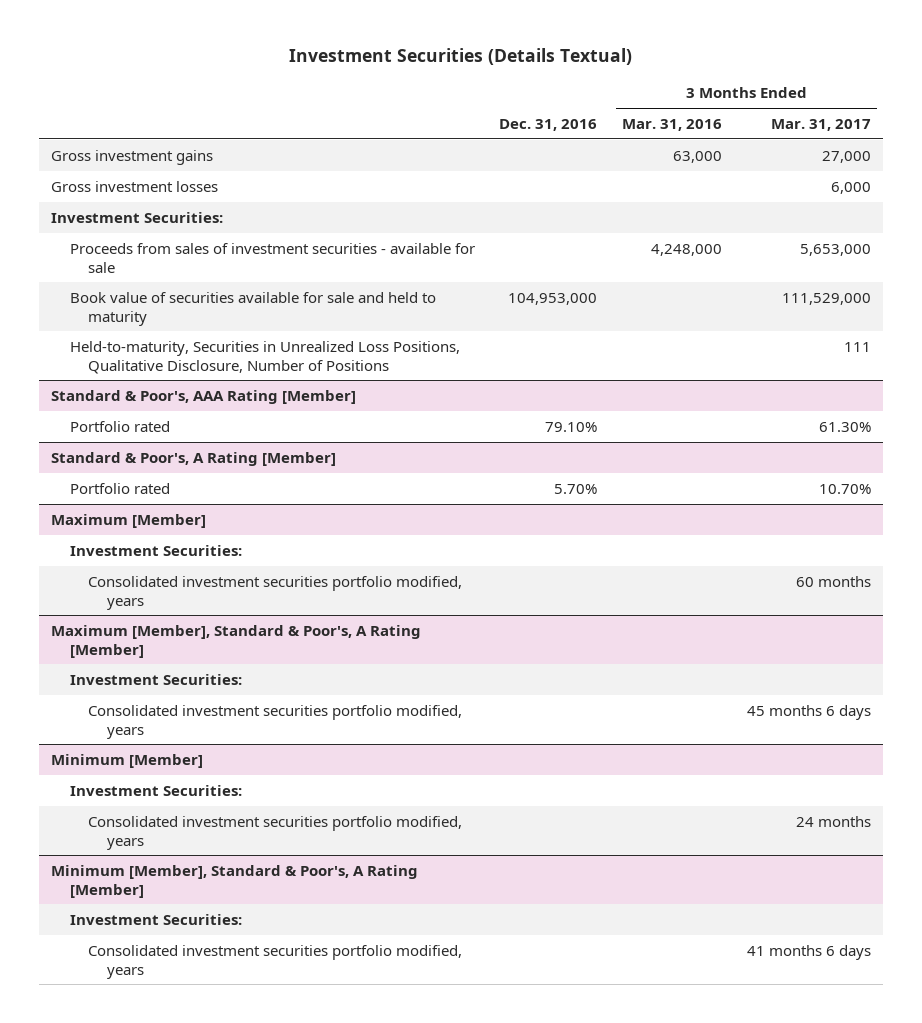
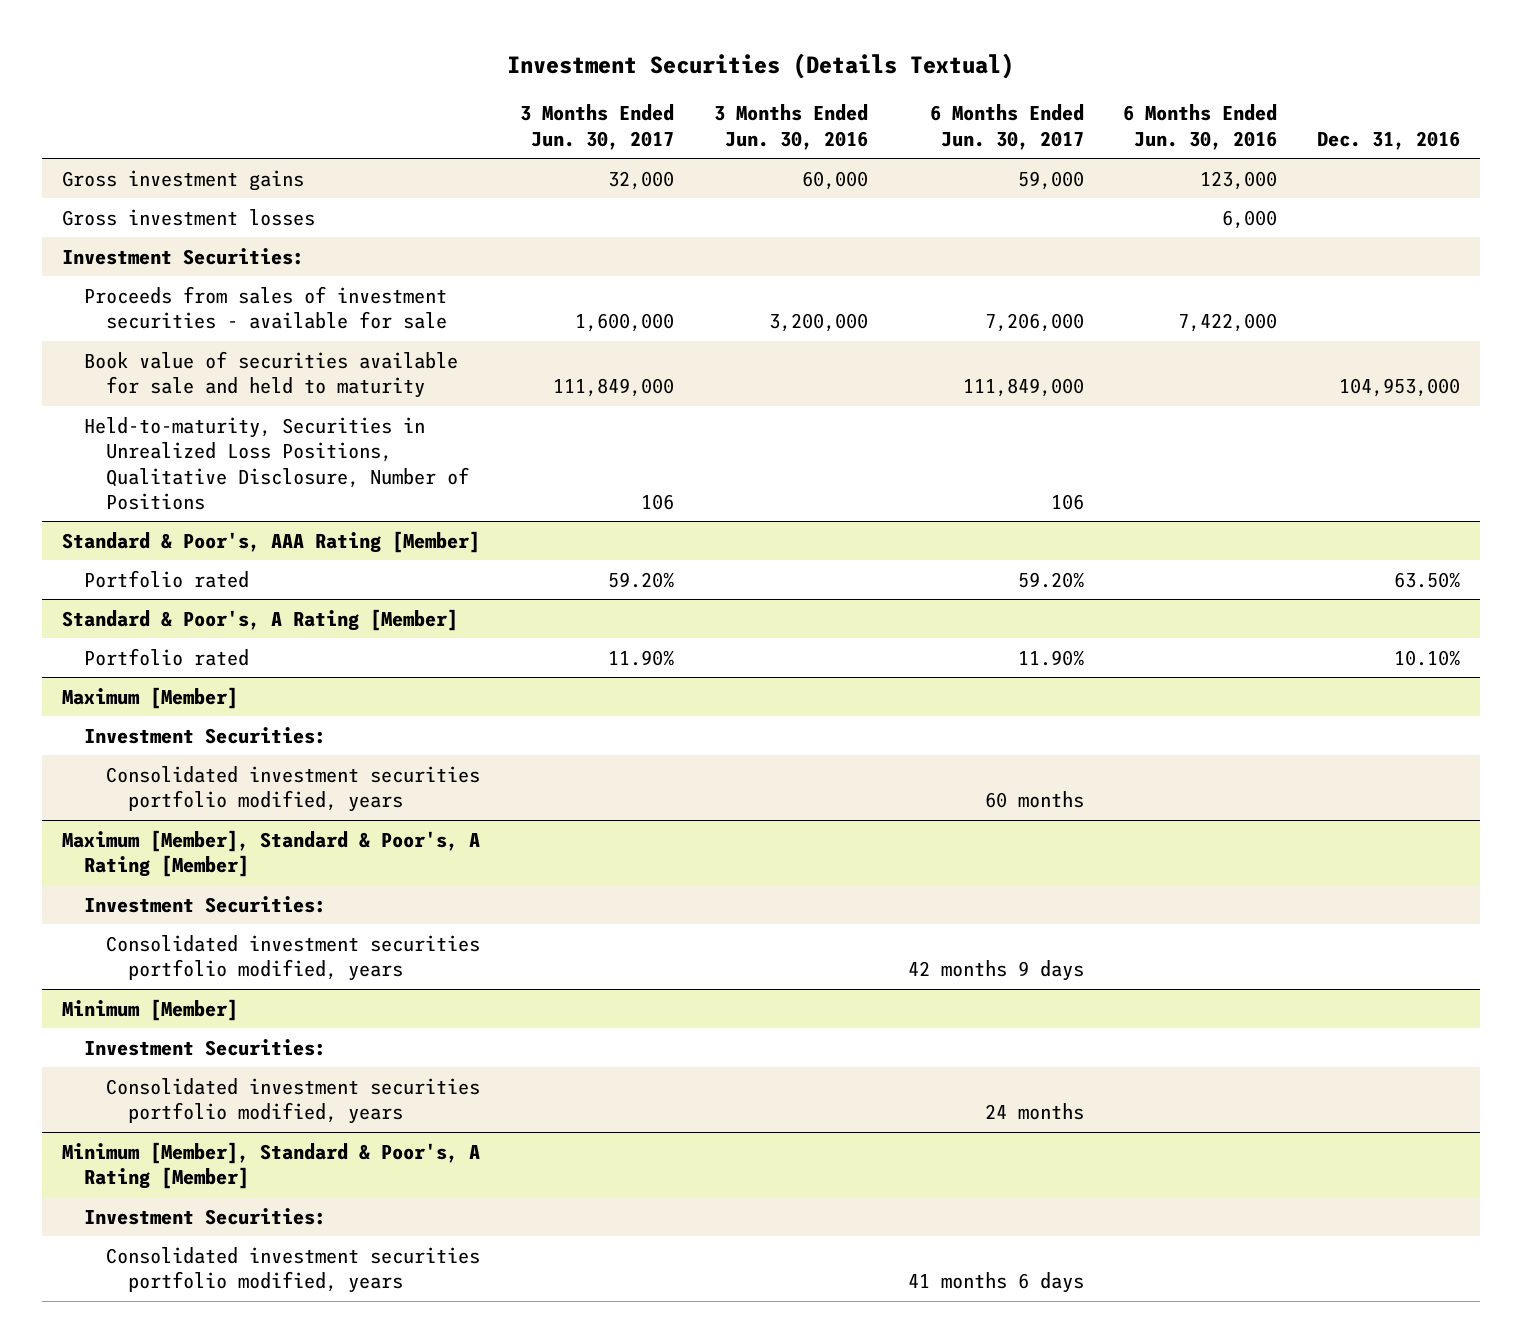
- | Dec. 31, 2016 | 3 Months Ended Mar. 31, 2016 | 3 Months Ended Mar. 31, 2017
+ | 3 Months Ended Jun. 30, 2017 | 3 Months Ended Jun. 30, 2016 | 6 Months Ended Jun. 30, 2017 | 6 Months Ended Jun. 30, 2016 | Dec. 31, 2016
@ Standard & Poor's, AAA Rating [Member]
- Portfolio rated | 79.10% | | 61.30%
+ Portfolio rated | 59.20% | | 59.20% | | 63.50%
@ Standard & Poor's, A Rating [Member]
- Portfolio rated | 5.70% | | 10.70%
+ Portfolio rated | 11.90% | | 11.90% | | 10.10%

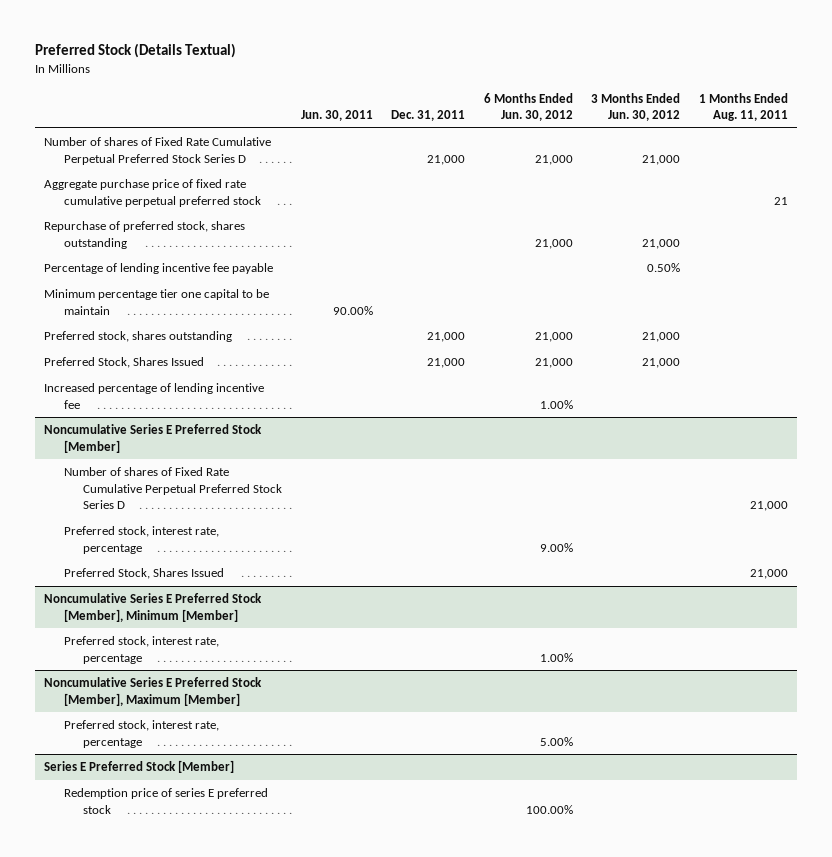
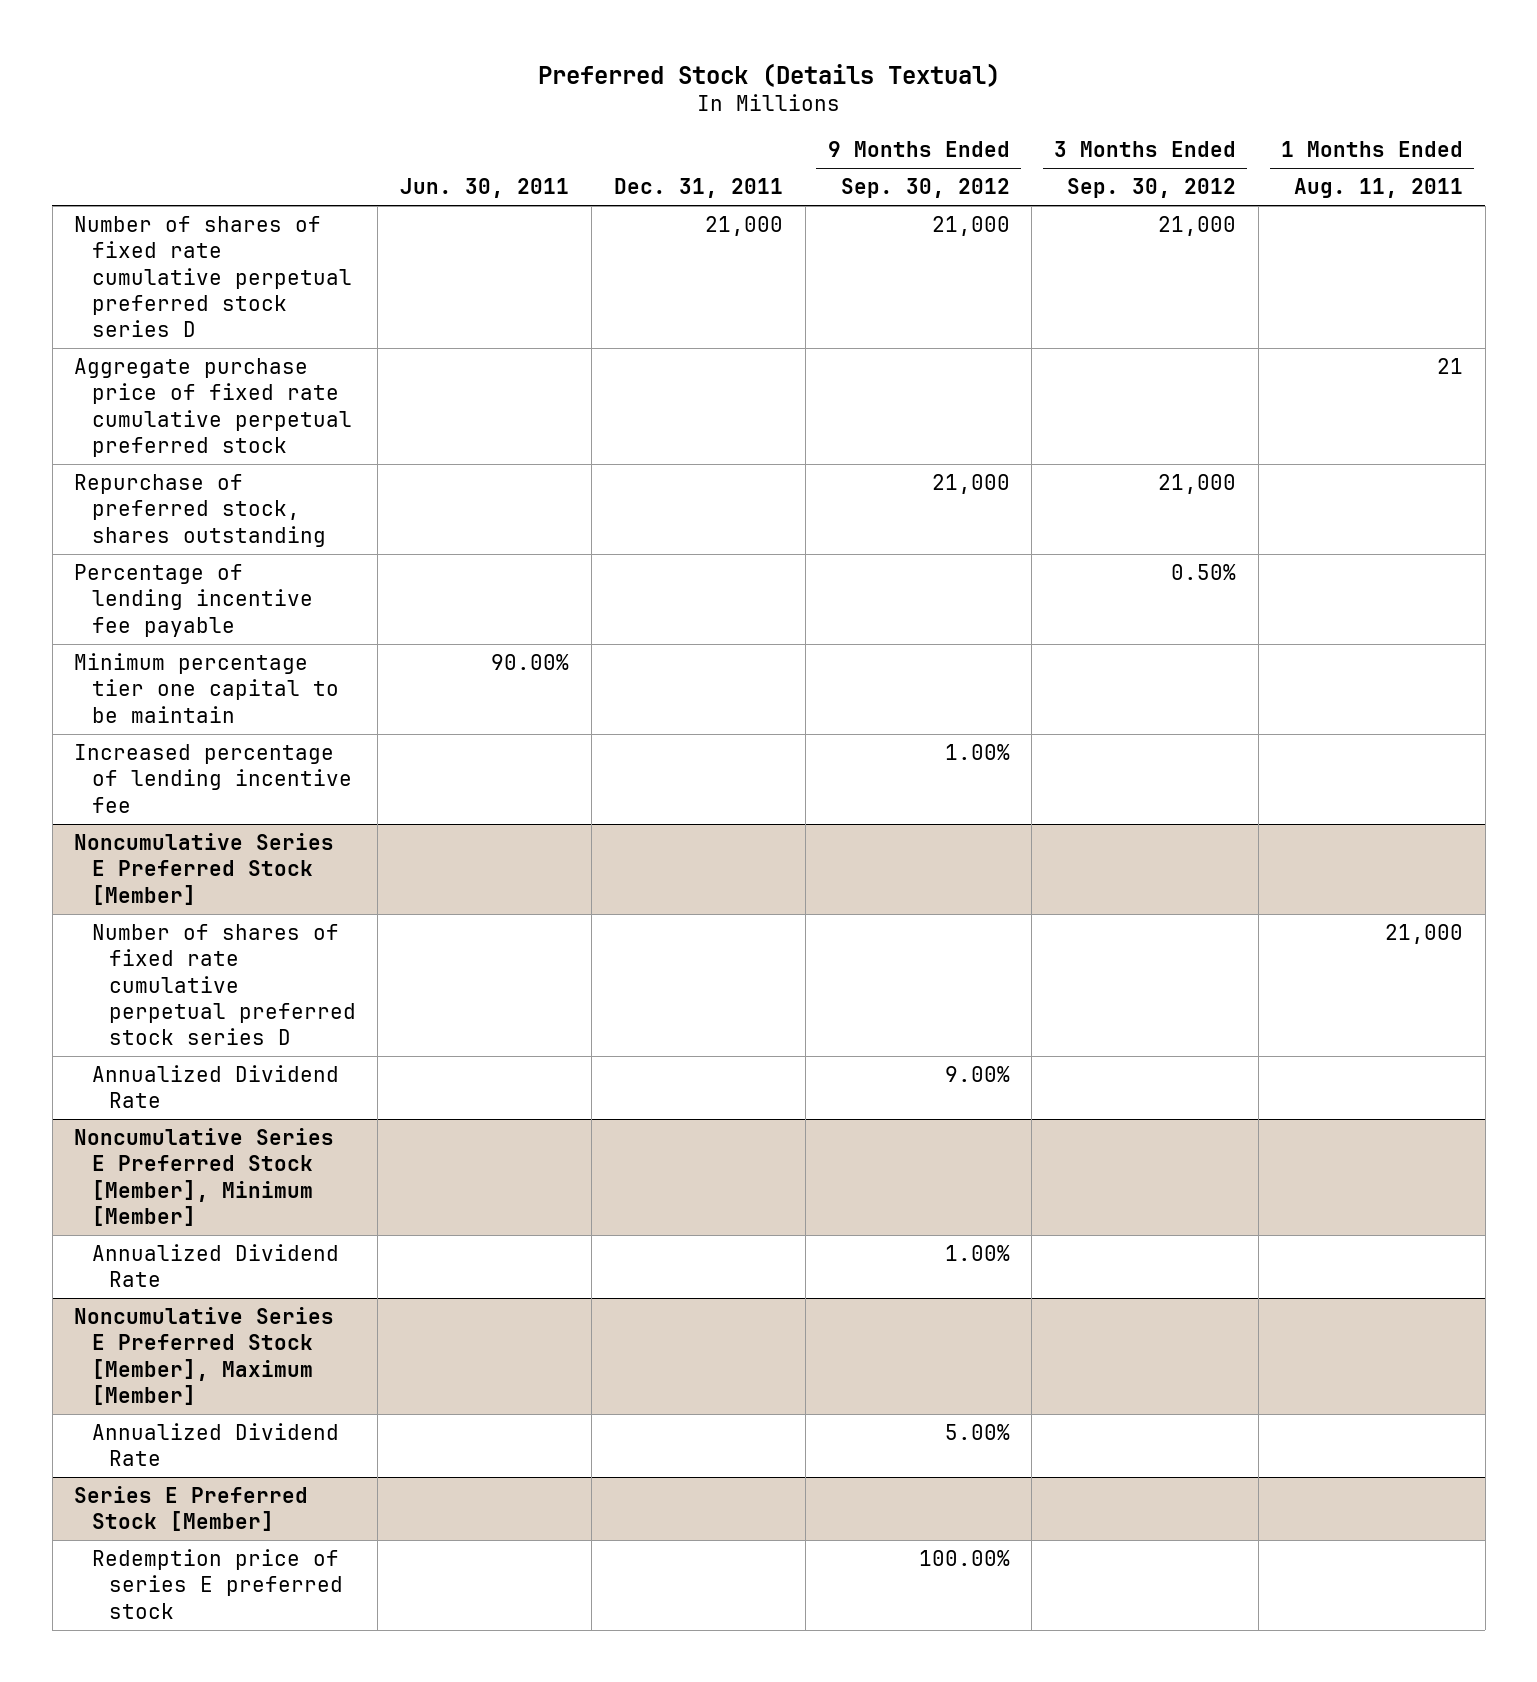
- | Jun. 30, 2011 | Dec. 31, 2011 | 6 Months Ended Jun. 30, 2012 | 3 Months Ended Jun. 30, 2012 | 1 Months Ended Aug. 11, 2011
+ | Jun. 30, 2011 | Dec. 31, 2011 | 9 Months Ended Sep. 30, 2012 | 3 Months Ended Sep. 30, 2012 | 1 Months Ended Aug. 11, 2011
- Number of shares of Fixed Rate Cumulative Perpetual Preferred Stock Series D | | 21,000 | 21,000 | 21,000 |
+ Number of shares of fixed rate cumulative perpetual preferred stock series D | | 21,000 | 21,000 | 21,000 |
- Preferred stock, shares outstanding | | 21,000 | 21,000 | 21,000 |
- Preferred Stock, Shares Issued | | 21,000 | 21,000 | 21,000 |
@ Noncumulative Series E Preferred Stock [Member]
- Number of shares of Fixed Rate Cumulative Perpetual Preferred Stock Series D | | | | | 21,000
- Preferred stock, interest rate, percentage | | | 9.00% | |
- Preferred Stock, Shares Issued | | | | | 21,000
+ Number of shares of fixed rate cumulative perpetual preferred stock series D | | | | | 21,000
+ Annualized Dividend Rate | | | 9.00% | |
@ Noncumulative Series E Preferred Stock [Member], Minimum [Member]
- Preferred stock, interest rate, percentage | | | 1.00% | |
+ Annualized Dividend Rate | | | 1.00% | |
@ Noncumulative Series E Preferred Stock [Member], Maximum [Member]
- Preferred stock, interest rate, percentage | | | 5.00% | |
+ Annualized Dividend Rate | | | 5.00% | |

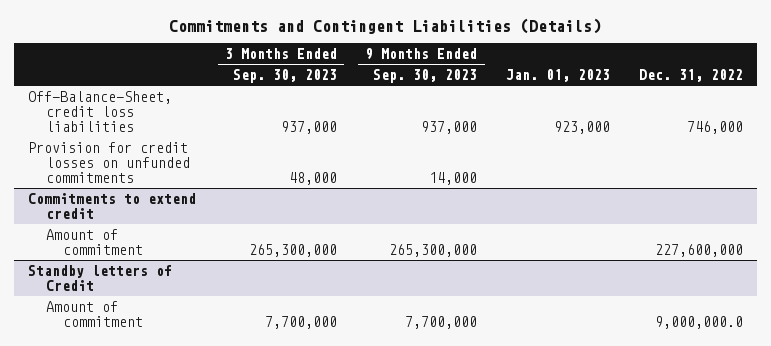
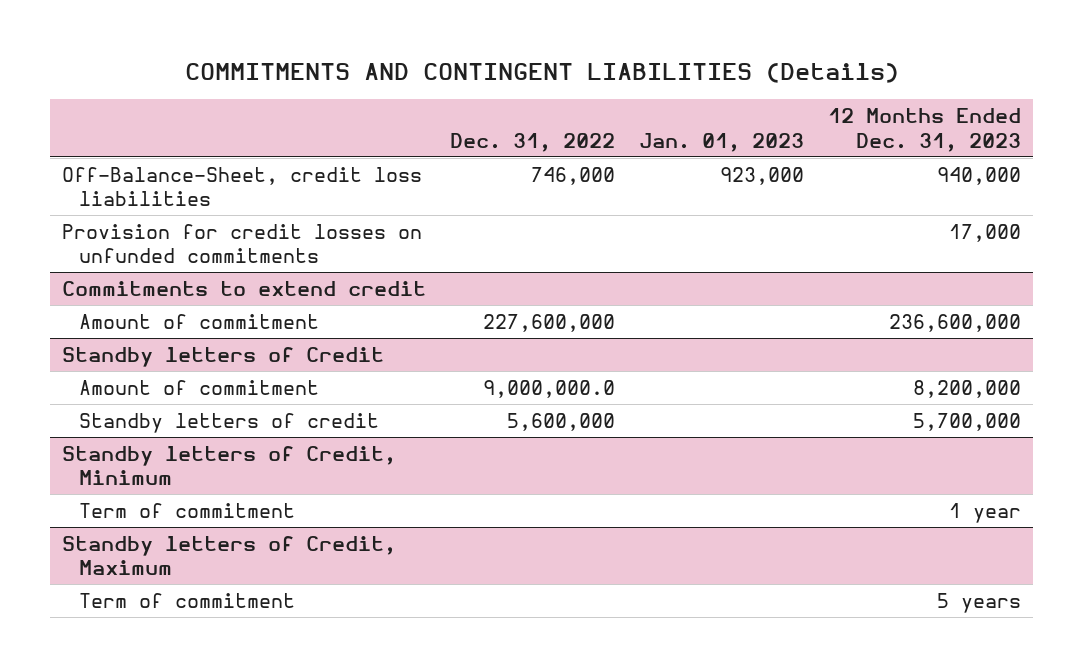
- Commitments and Contingent Liabilities (Details)
+ COMMITMENTS AND CONTINGENT LIABILITIES (Details)
- | 3 Months Ended Sep. 30, 2023 | 9 Months Ended Sep. 30, 2023 | Jan. 01, 2023 | Dec. 31, 2022
+ | Dec. 31, 2022 | Jan. 01, 2023 | 12 Months Ended Dec. 31, 2023
@ Standby letters of Credit
+ Standby letters of credit | 5,600,000 | | 5,700,000
+ Standby letters of Credit, Minimum
+ Term of commitment | | | 1 year
+ Standby letters of Credit, Maximum
+ Term of commitment | | | 5 years

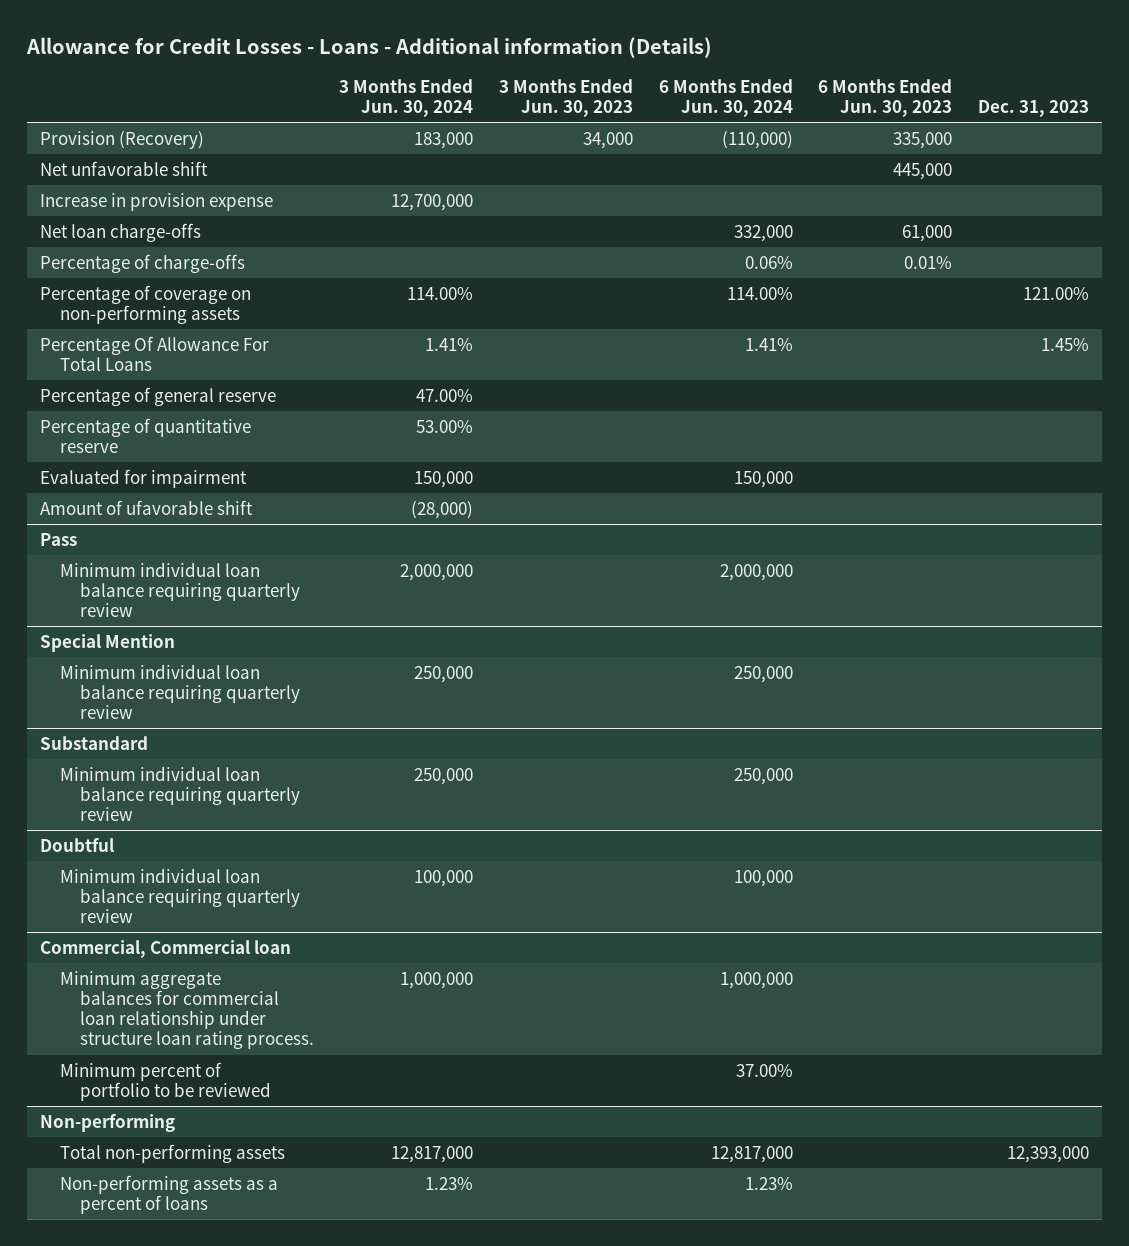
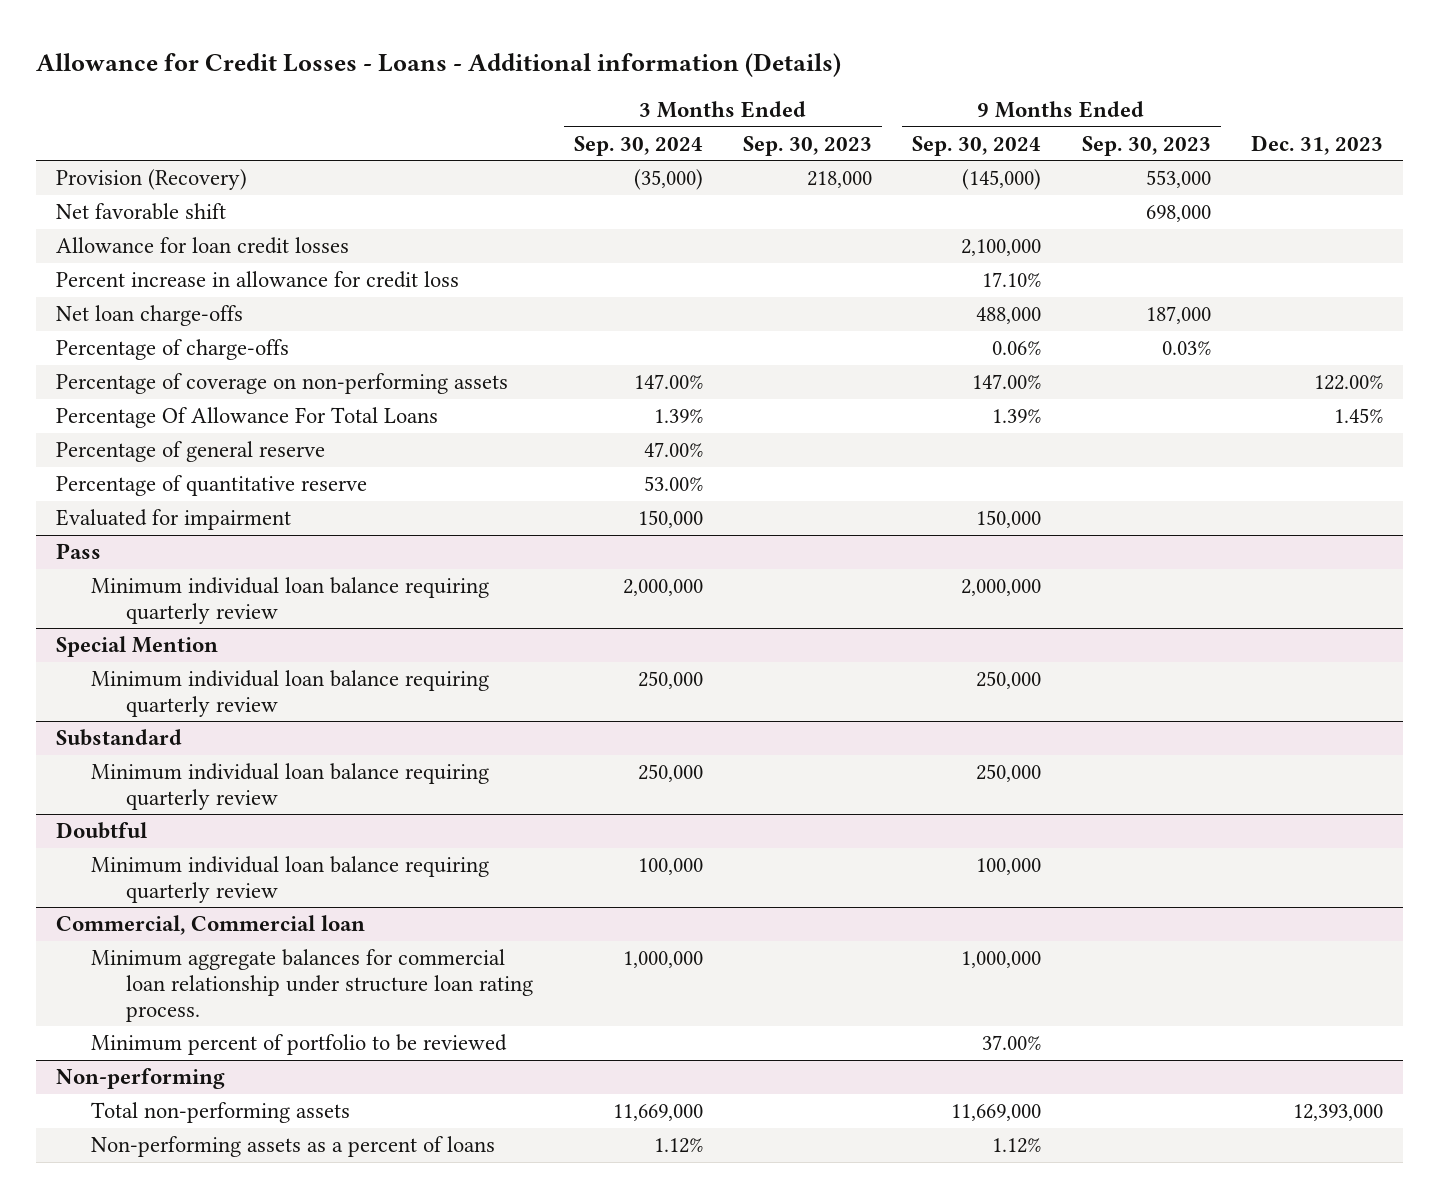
- | 3 Months Ended Jun. 30, 2024 | 3 Months Ended Jun. 30, 2023 | 6 Months Ended Jun. 30, 2024 | 6 Months Ended Jun. 30, 2023 | Dec. 31, 2023
+ | 3 Months Ended Sep. 30, 2024 | 3 Months Ended Sep. 30, 2023 | 9 Months Ended Sep. 30, 2024 | 9 Months Ended Sep. 30, 2023 | Dec. 31, 2023
- Net unfavorable shift | | | | 445,000 |
- Increase in provision expense | 12,700,000 | | | |
+ Net favorable shift | | | | 698,000 |
+ Allowance for loan credit losses | | | 2,100,000 | |
+ Percent increase in allowance for credit loss | | | 17.10% | |
- Percentage of coverage on non-performing assets | 114.00% | | 114.00% | | 121.00%
+ Percentage of coverage on non-performing assets | 147.00% | | 147.00% | | 122.00%
- Amount of ufavorable shift | (28,000) | | | |

